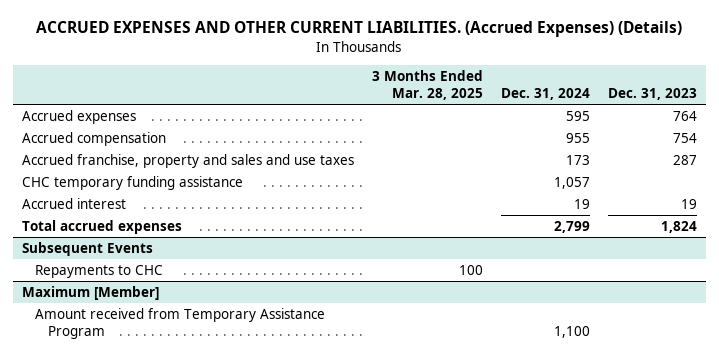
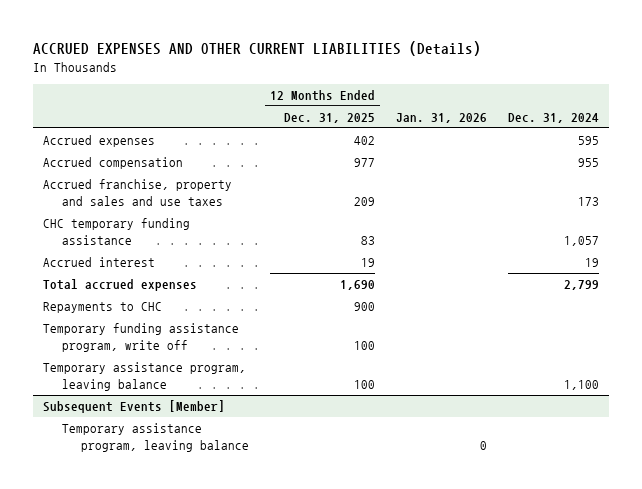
- ACCRUED EXPENSES AND OTHER CURRENT LIABILITIES. (Accrued Expenses) (Details)
+ ACCRUED EXPENSES AND OTHER CURRENT LIABILITIES (Details)
- | 3 Months Ended Mar. 28, 2025 | Dec. 31, 2024 | Dec. 31, 2023
+ | 12 Months Ended Dec. 31, 2025 | Jan. 31, 2026 | Dec. 31, 2024
- Subsequent Events
- Maximum [Member]
- Amount received from Temporary Assistance Program | | 1,100 |
+ Temporary funding assistance program, write off | 100 | |
+ Temporary assistance program, leaving balance | 100 | | 1,100
+ Subsequent Events [Member]
+ Temporary assistance program, leaving balance | | 0 |

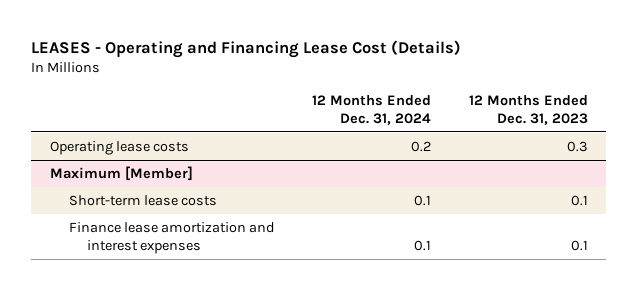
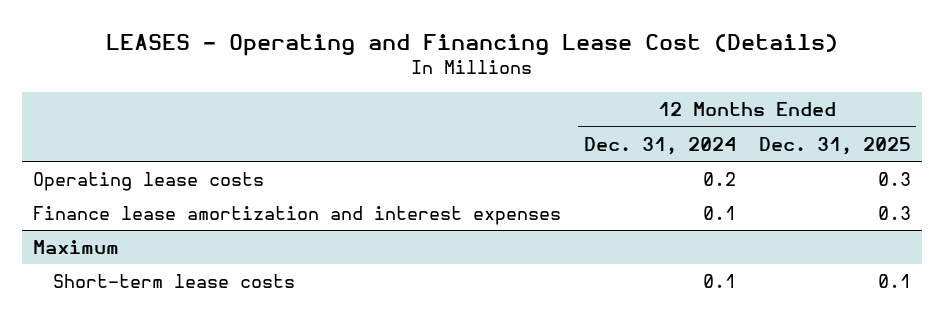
- | 12 Months Ended Dec. 31, 2024 | 12 Months Ended Dec. 31, 2023
+ | 12 Months Ended Dec. 31, 2024 | 12 Months Ended Dec. 31, 2025
- Maximum [Member]
- Short-term lease costs | 0.1 | 0.1
+ Maximum
+ Short-term lease costs | 0.1 | 0.1

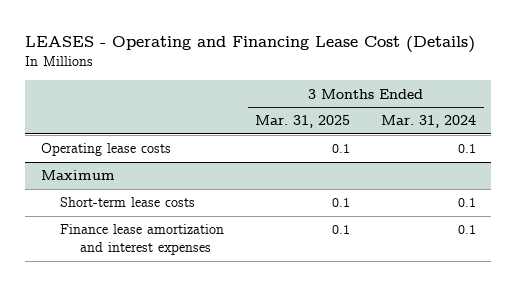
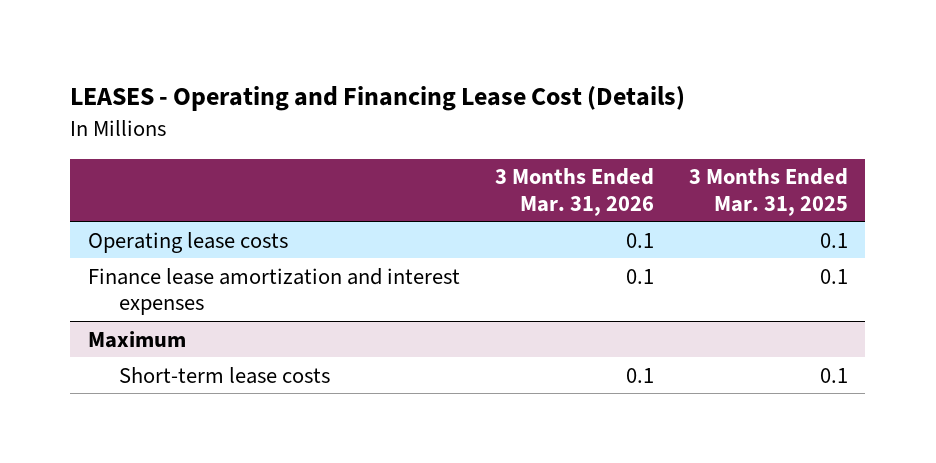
- | 3 Months Ended Mar. 31, 2025 | 3 Months Ended Mar. 31, 2024
+ | 3 Months Ended Mar. 31, 2026 | 3 Months Ended Mar. 31, 2025
+ Finance lease amortization and interest expenses | 0.1 | 0.1
@ Maximum
- Finance lease amortization and interest expenses | 0.1 | 0.1

